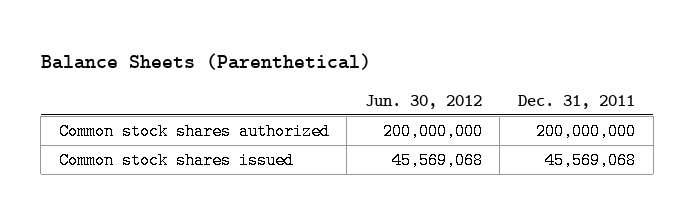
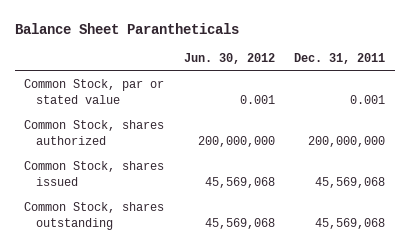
- Balance Sheets (Parenthetical)
+ Balance Sheet Parantheticals
- Common stock shares authorized | 200,000,000 | 200,000,000
- Common stock shares issued | 45,569,068 | 45,569,068
+ Common Stock, par or stated value | 0.001 | 0.001
+ Common Stock, shares authorized | 200,000,000 | 200,000,000
+ Common Stock, shares issued | 45,569,068 | 45,569,068
+ Common Stock, shares outstanding | 45,569,068 | 45,569,068

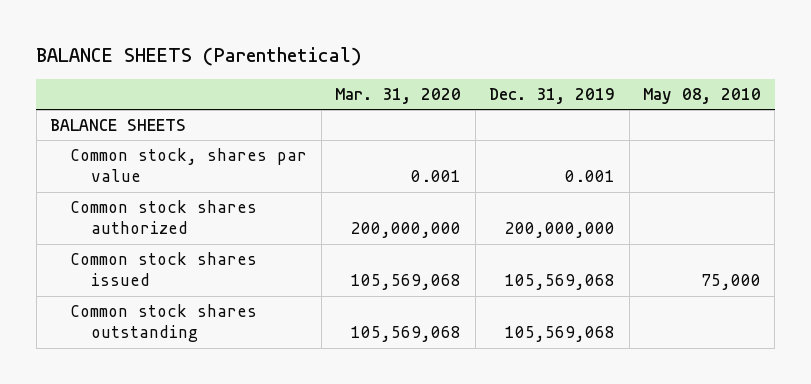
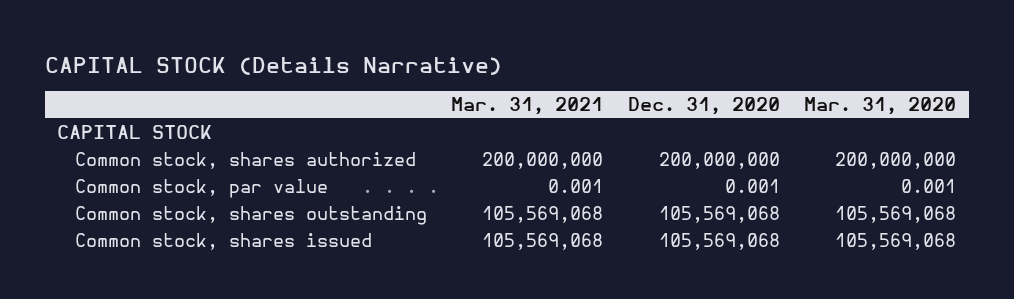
- BALANCE SHEETS (Parenthetical)
+ CAPITAL STOCK (Details Narrative)
- | Mar. 31, 2020 | Dec. 31, 2019 | May 08, 2010
+ | Mar. 31, 2021 | Dec. 31, 2020 | Mar. 31, 2020
- BALANCE SHEETS
- Common stock, shares par value | 0.001 | 0.001 |
- Common stock shares authorized | 200,000,000 | 200,000,000 |
- Common stock shares issued | 105,569,068 | 105,569,068 | 75,000
- Common stock shares outstanding | 105,569,068 | 105,569,068 |
+ CAPITAL STOCK
+ Common stock, shares authorized | 200,000,000 | 200,000,000 | 200,000,000
+ Common stock, par value | 0.001 | 0.001 | 0.001
+ Common stock, shares outstanding | 105,569,068 | 105,569,068 | 105,569,068
+ Common stock, shares issued | 105,569,068 | 105,569,068 | 105,569,068

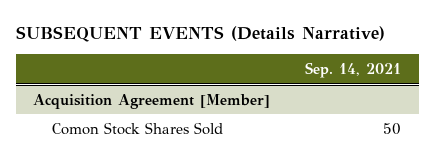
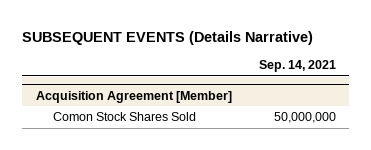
@ Acquisition Agreement [Member]
- Comon Stock Shares Sold | 50
+ Comon Stock Shares Sold | 50,000,000

